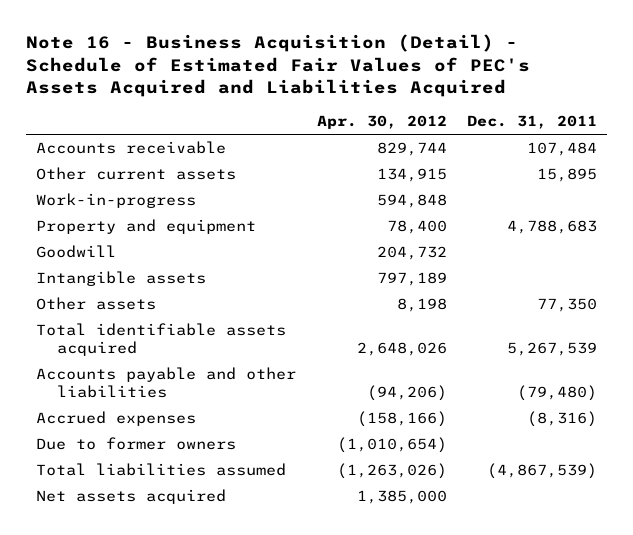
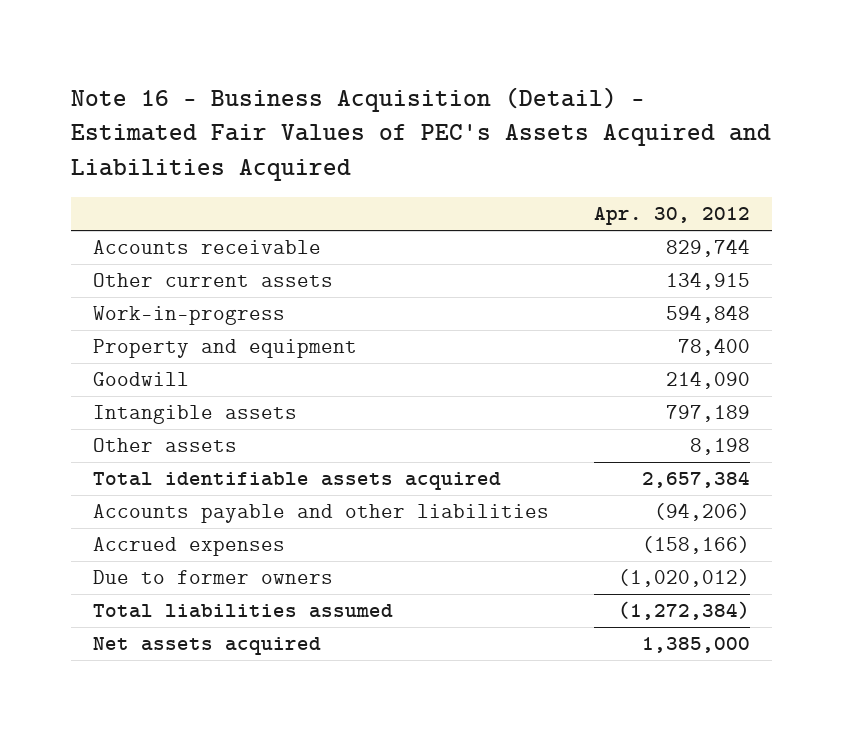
- Note 16 - Business Acquisition (Detail) - Schedule of Estimated Fair Values of PEC's Assets Acquired and Liabilities Acquired
+ Note 16 - Business Acquisition (Detail) - Estimated Fair Values of PEC's Assets Acquired and Liabilities Acquired
- | Apr. 30, 2012 | Dec. 31, 2011
+ | Apr. 30, 2012
- Goodwill | 204,732 |
+ Goodwill | 214,090
- Total identifiable assets acquired | 2,648,026 | 5,267,539
+ Total identifiable assets acquired | 2,657,384
- Due to former owners | (1,010,654) |
- Total liabilities assumed | (1,263,026) | (4,867,539)
+ Due to former owners | (1,020,012)
+ Total liabilities assumed | (1,272,384)

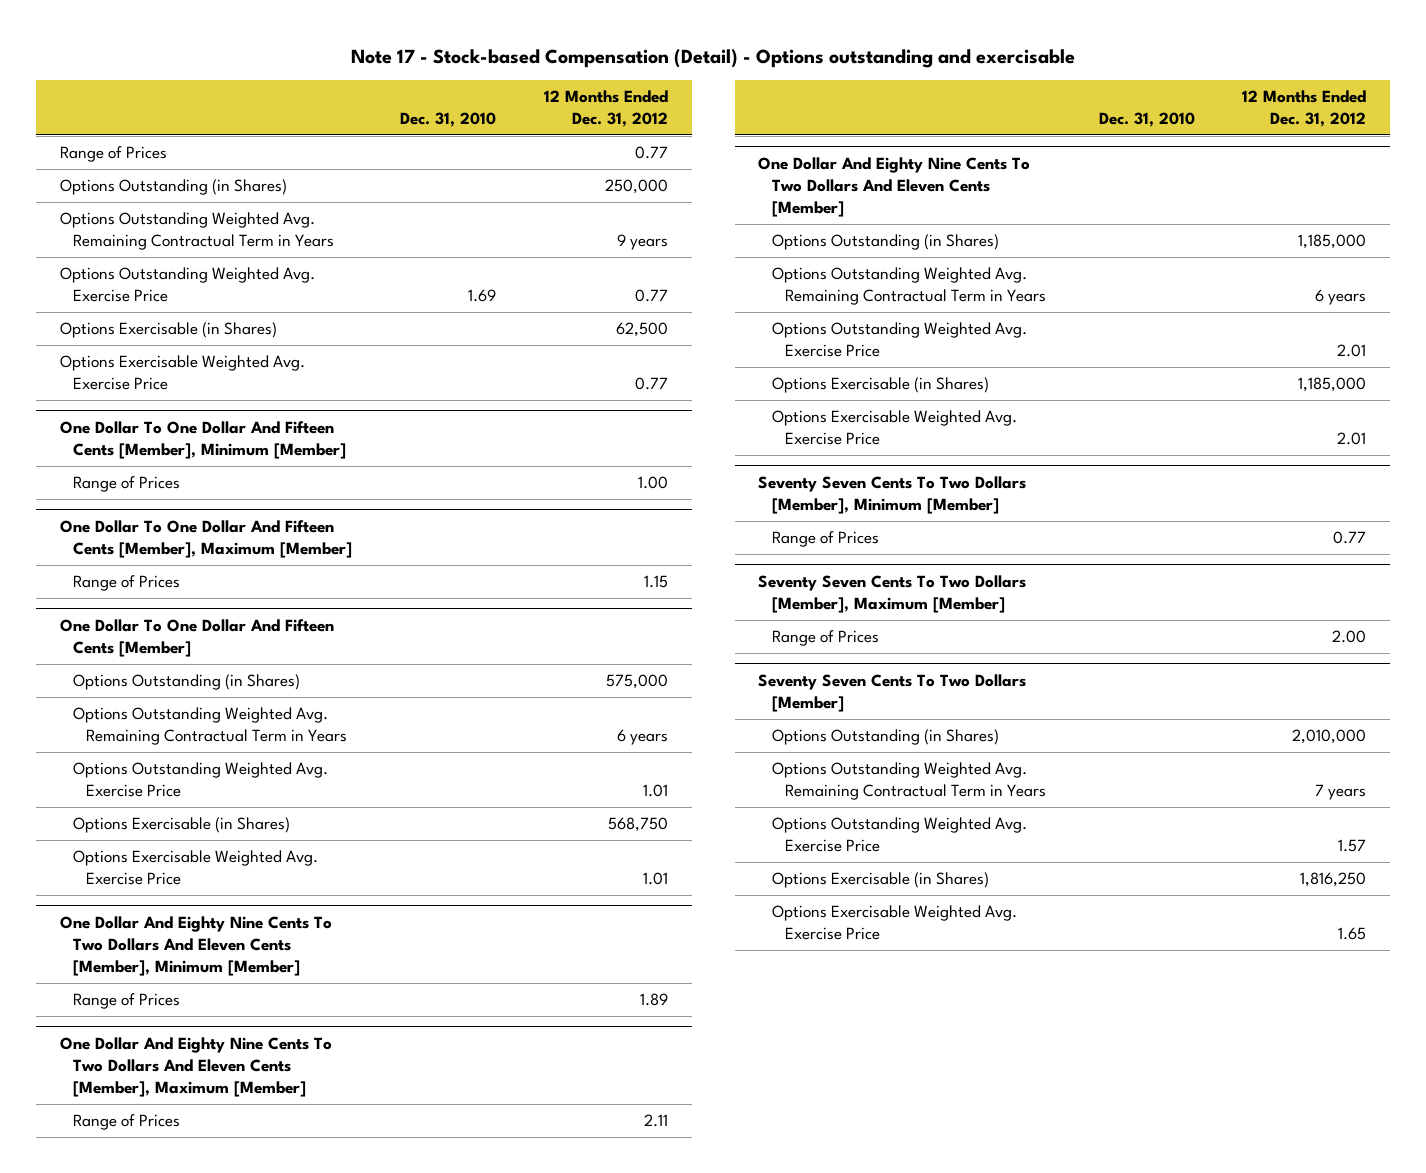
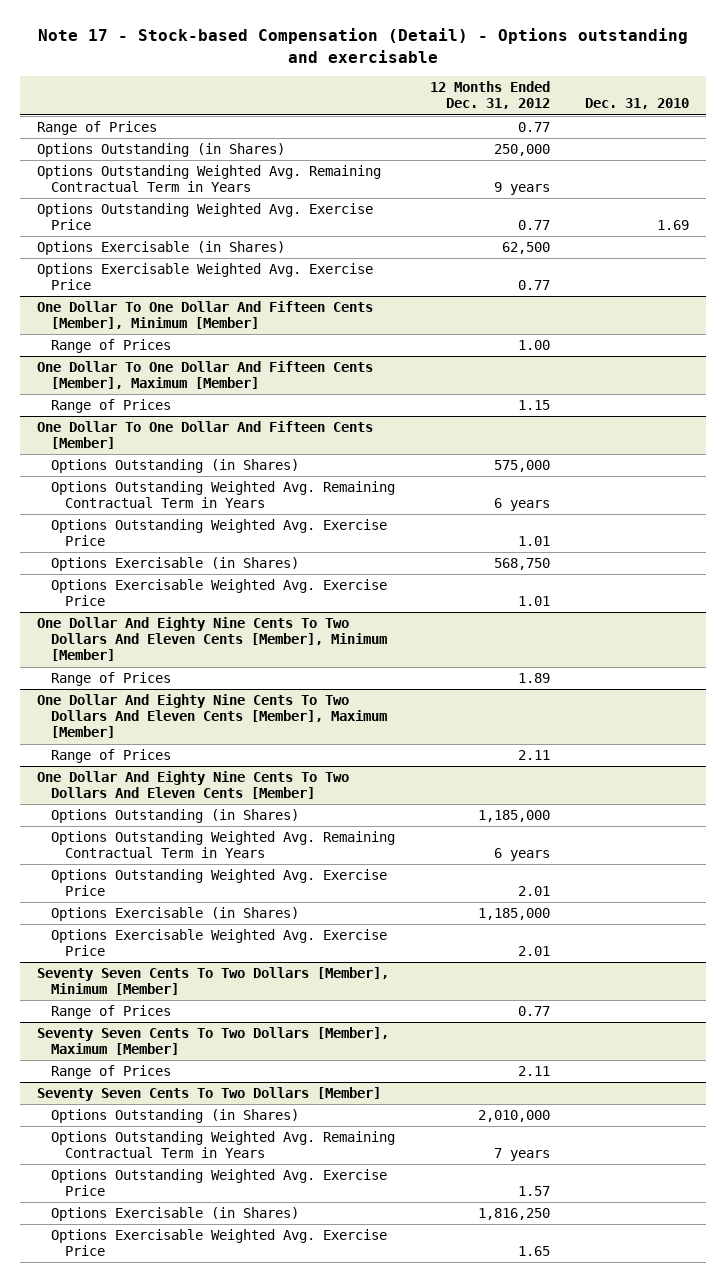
- | Dec. 31, 2010 | 12 Months Ended Dec. 31, 2012
+ | 12 Months Ended Dec. 31, 2012 | Dec. 31, 2010
@ Seventy Seven Cents To Two Dollars [Member], Maximum [Member]
- Range of Prices | | 2.00
+ Range of Prices | 2.11 |

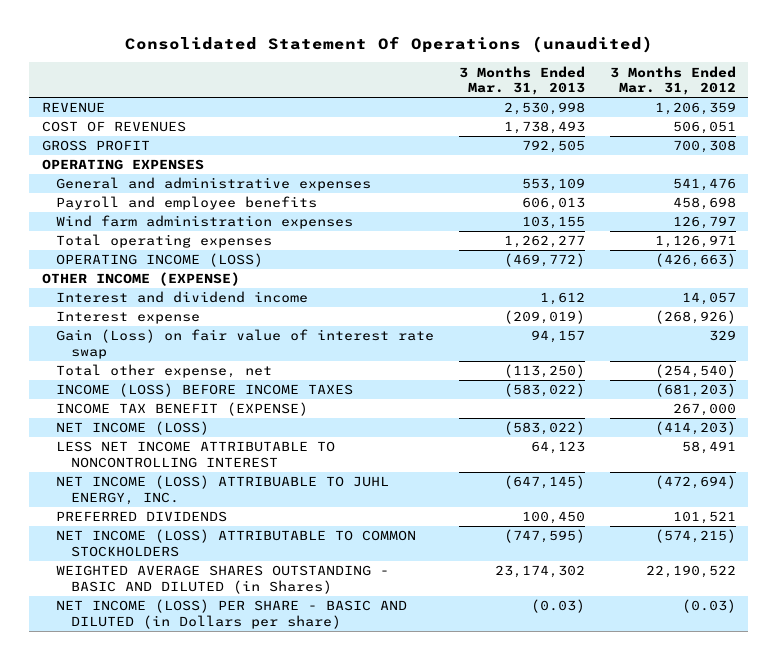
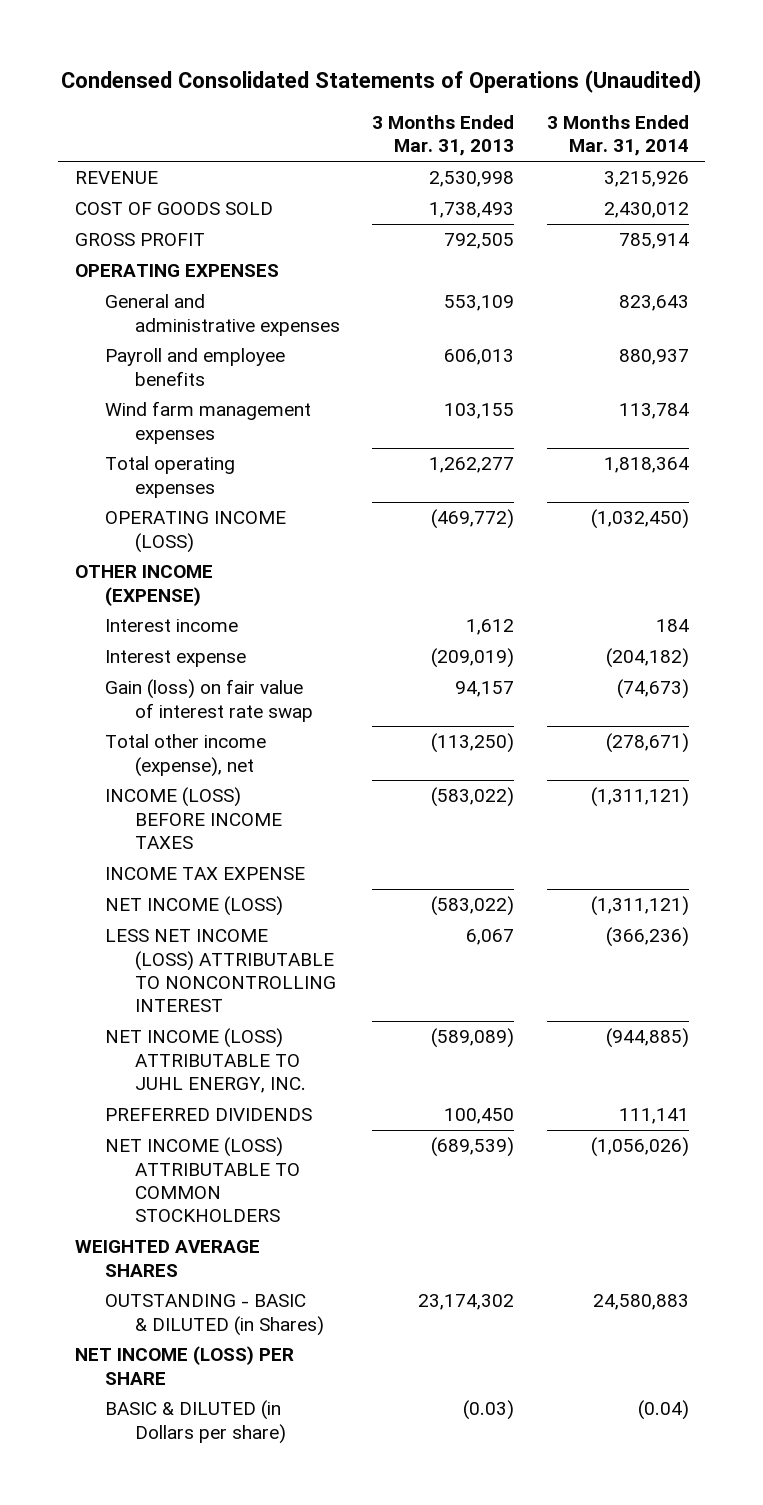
- Consolidated Statement Of Operations (unaudited)
+ Condensed Consolidated Statements of Operations (Unaudited)
- | 3 Months Ended Mar. 31, 2013 | 3 Months Ended Mar. 31, 2012
+ | 3 Months Ended Mar. 31, 2013 | 3 Months Ended Mar. 31, 2014
- COST OF REVENUES | 1,738,493 | 506,051
+ COST OF GOODS SOLD | 1,738,493 | 2,430,012
- Wind farm administration expenses | 103,155 | 126,797
+ Wind farm management expenses | 103,155 | 113,784
- Interest and dividend income | 1,612 | 14,057
+ Interest income | 1,612 | 184
- Gain (Loss) on fair value of interest rate swap | 94,157 | 329
- Total other expense, net | (113,250) | (254,540)
+ Gain (loss) on fair value of interest rate swap | 94,157 | (74,673)
+ Total other income (expense), net | (113,250) | (278,671)
- INCOME TAX BENEFIT (EXPENSE) | | 267,000
+ INCOME TAX EXPENSE
- LESS NET INCOME ATTRIBUTABLE TO NONCONTROLLING INTEREST | 64,123 | 58,491
- NET INCOME (LOSS) ATTRIBUABLE TO JUHL ENERGY, INC. | (647,145) | (472,694)
+ LESS NET INCOME (LOSS) ATTRIBUTABLE TO NONCONTROLLING INTEREST | 6,067 | (366,236)
+ NET INCOME (LOSS) ATTRIBUTABLE TO JUHL ENERGY, INC. | (589,089) | (944,885)
- NET INCOME (LOSS) ATTRIBUTABLE TO COMMON STOCKHOLDERS | (747,595) | (574,215)
- WEIGHTED AVERAGE SHARES OUTSTANDING - BASIC AND DILUTED (in Shares) | 23,174,302 | 22,190,522
- NET INCOME (LOSS) PER SHARE - BASIC AND DILUTED (in Dollars per share) | (0.03) | (0.03)
+ NET INCOME (LOSS) ATTRIBUTABLE TO COMMON STOCKHOLDERS | (689,539) | (1,056,026)
+ WEIGHTED AVERAGE SHARES
+ OUTSTANDING - BASIC & DILUTED (in Shares) | 23,174,302 | 24,580,883
+ NET INCOME (LOSS) PER SHARE
+ BASIC & DILUTED (in Dollars per share) | (0.03) | (0.04)

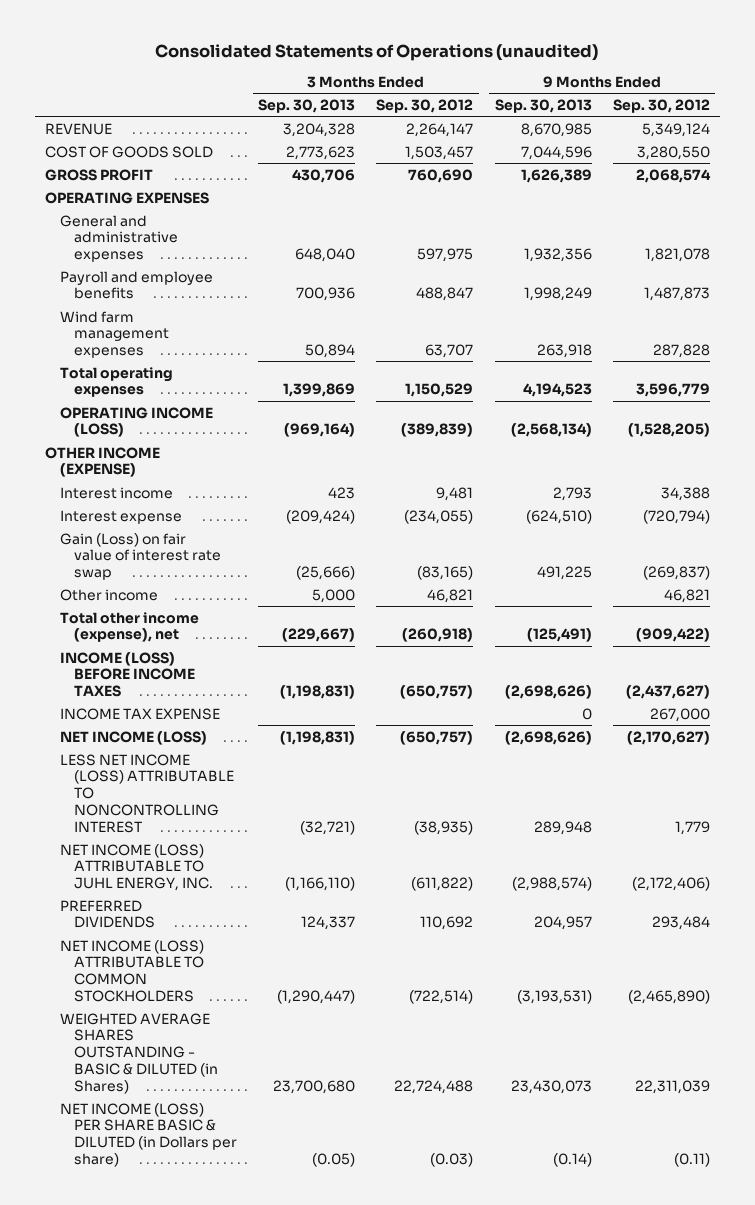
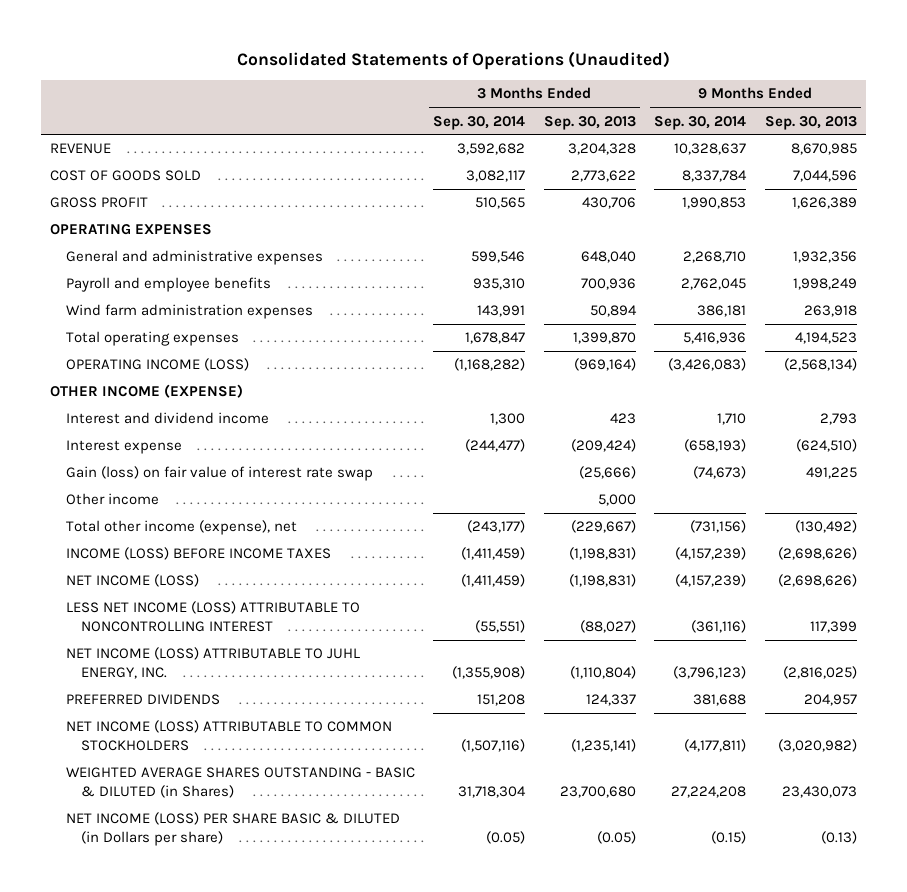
- Consolidated Statements of Operations (unaudited)
+ Consolidated Statements of Operations (Unaudited)
- | 3 Months Ended Sep. 30, 2013 | 3 Months Ended Sep. 30, 2012 | 9 Months Ended Sep. 30, 2013 | 9 Months Ended Sep. 30, 2012
+ | 3 Months Ended Sep. 30, 2014 | 3 Months Ended Sep. 30, 2013 | 9 Months Ended Sep. 30, 2014 | 9 Months Ended Sep. 30, 2013
- COST OF GOODS SOLD | 2,773,623 | 1,503,457 | 7,044,596 | 3,280,550
+ COST OF GOODS SOLD | 3,082,117 | 2,773,622 | 8,337,784 | 7,044,596
- Wind farm management expenses | 50,894 | 63,707 | 263,918 | 287,828
- Total operating expenses | 1,399,869 | 1,150,529 | 4,194,523 | 3,596,779
+ Wind farm administration expenses | 143,991 | 50,894 | 386,181 | 263,918
+ Total operating expenses | 1,678,847 | 1,399,870 | 5,416,936 | 4,194,523
- Interest income | 423 | 9,481 | 2,793 | 34,388
+ Interest and dividend income | 1,300 | 423 | 1,710 | 2,793
- Gain (Loss) on fair value of interest rate swap | (25,666) | (83,165) | 491,225 | (269,837)
+ Gain (loss) on fair value of interest rate swap | | (25,666) | (74,673) | 491,225
- Total other income (expense), net | (229,667) | (260,918) | (125,491) | (909,422)
+ Total other income (expense), net | (243,177) | (229,667) | (731,156) | (130,492)
- INCOME TAX EXPENSE | | | 0 | 267,000
- LESS NET INCOME (LOSS) ATTRIBUTABLE TO NONCONTROLLING INTEREST | (32,721) | (38,935) | 289,948 | 1,779
- NET INCOME (LOSS) ATTRIBUTABLE TO JUHL ENERGY, INC. | (1,166,110) | (611,822) | (2,988,574) | (2,172,406)
+ LESS NET INCOME (LOSS) ATTRIBUTABLE TO NONCONTROLLING INTEREST | (55,551) | (88,027) | (361,116) | 117,399
+ NET INCOME (LOSS) ATTRIBUTABLE TO JUHL ENERGY, INC. | (1,355,908) | (1,110,804) | (3,796,123) | (2,816,025)
- NET INCOME (LOSS) ATTRIBUTABLE TO COMMON STOCKHOLDERS | (1,290,447) | (722,514) | (3,193,531) | (2,465,890)
+ NET INCOME (LOSS) ATTRIBUTABLE TO COMMON STOCKHOLDERS | (1,507,116) | (1,235,141) | (4,177,811) | (3,020,982)
- NET INCOME (LOSS) PER SHARE BASIC & DILUTED (in Dollars per share) | (0.05) | (0.03) | (0.14) | (0.11)
+ NET INCOME (LOSS) PER SHARE BASIC & DILUTED (in Dollars per share) | (0.05) | (0.05) | (0.15) | (0.13)

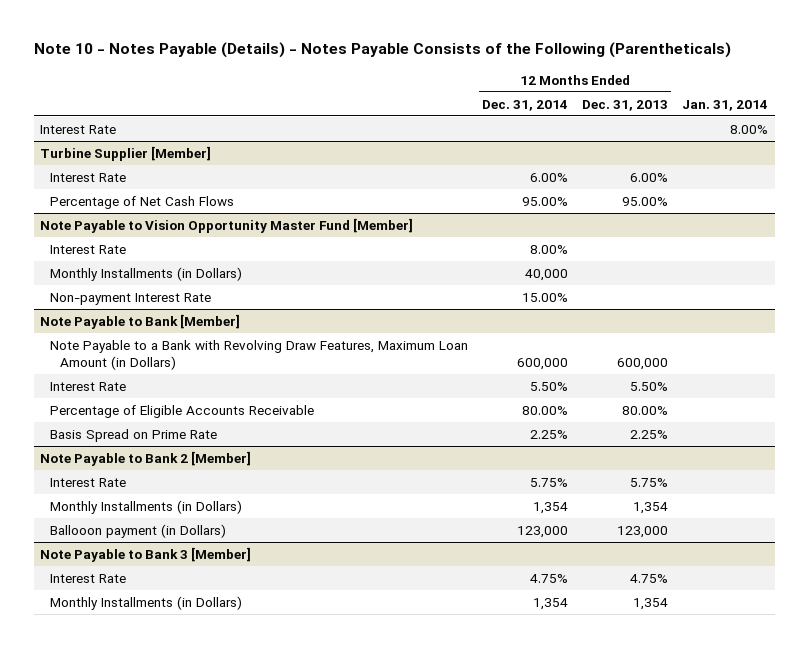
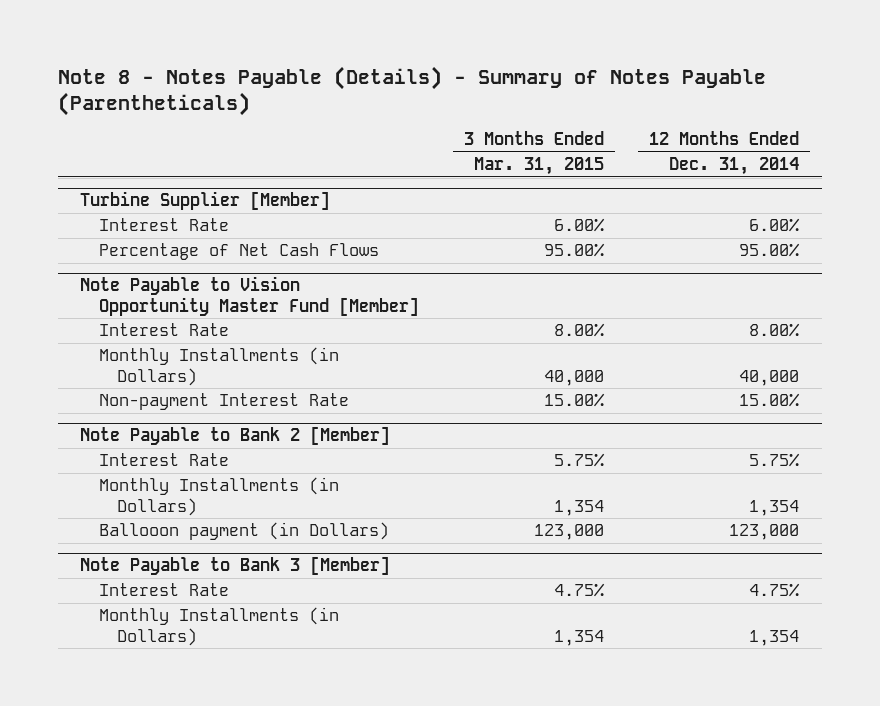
- Note 10 - Notes Payable (Details) - Notes Payable Consists of the Following (Parentheticals)
+ Note 8 - Notes Payable (Details) - Summary of Notes Payable (Parentheticals)
- | 12 Months Ended Dec. 31, 2014 | 12 Months Ended Dec. 31, 2013 | Jan. 31, 2014
+ | 3 Months Ended Mar. 31, 2015 | 12 Months Ended Dec. 31, 2014
- Interest Rate | | | 8.00%
- Note Payable to Bank [Member]
- Note Payable to a Bank with Revolving Draw Features, Maximum Loan Amount (in Dollars) | 600,000 | 600,000 |
- Interest Rate | 5.50% | 5.50% |
- Percentage of Eligible Accounts Receivable | 80.00% | 80.00% |
- Basis Spread on Prime Rate | 2.25% | 2.25% |

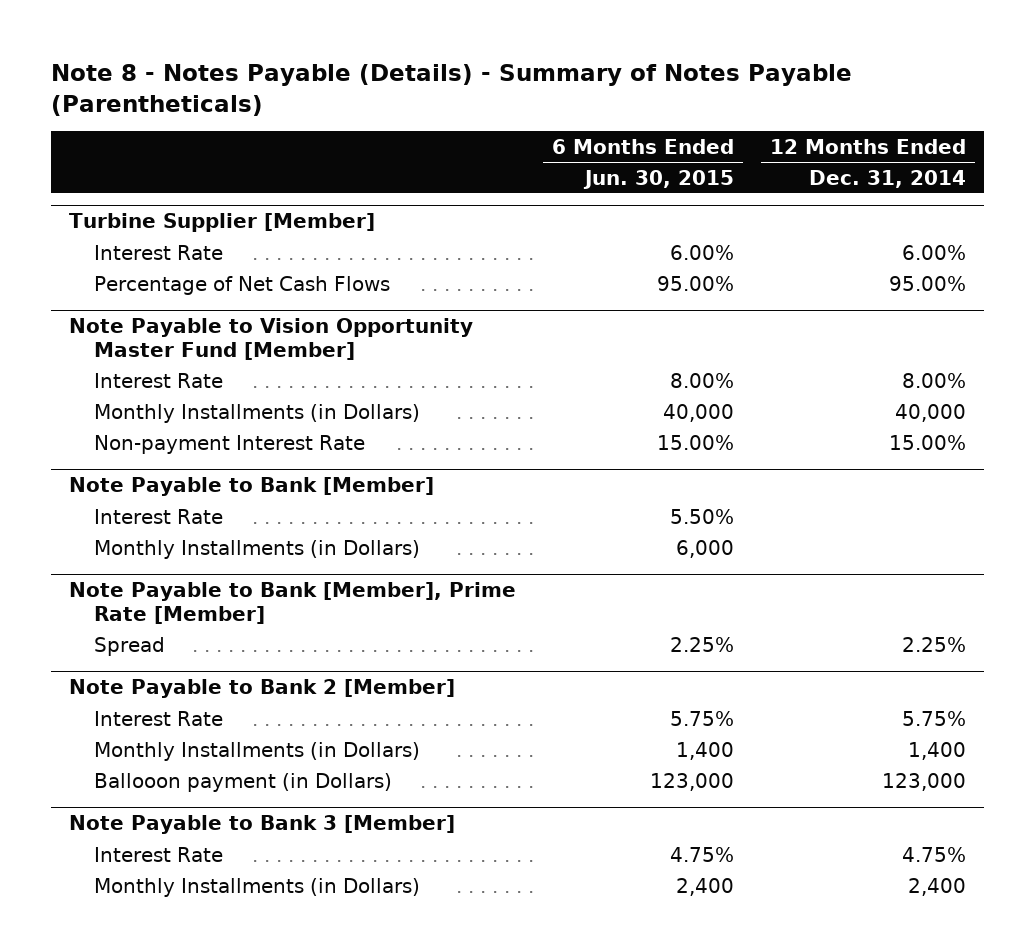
- | 3 Months Ended Mar. 31, 2015 | 12 Months Ended Dec. 31, 2014
+ | 6 Months Ended Jun. 30, 2015 | 12 Months Ended Dec. 31, 2014
+ Note Payable to Bank [Member]
+ Interest Rate | 5.50% |
+ Monthly Installments (in Dollars) | 6,000 |
+ Note Payable to Bank [Member], Prime Rate [Member]
+ Spread | 2.25% | 2.25%
@ Note Payable to Bank 2 [Member]
- Monthly Installments (in Dollars) | 1,354 | 1,354
+ Monthly Installments (in Dollars) | 1,400 | 1,400
@ Note Payable to Bank 3 [Member]
- Monthly Installments (in Dollars) | 1,354 | 1,354
+ Monthly Installments (in Dollars) | 2,400 | 2,400

